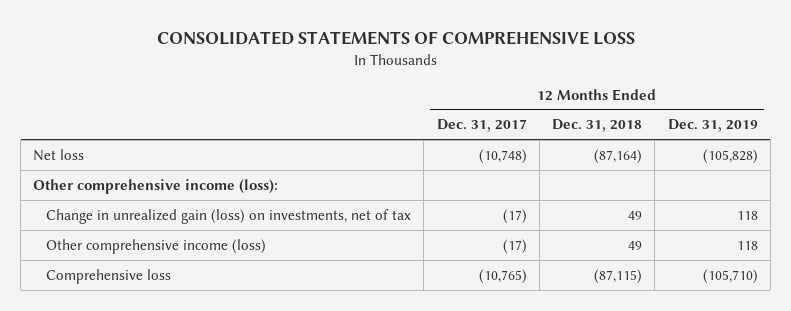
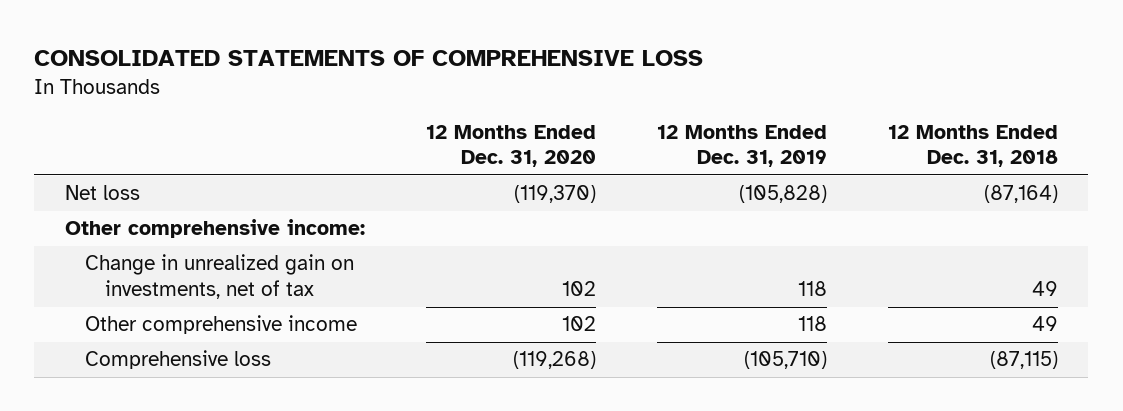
- | 12 Months Ended Dec. 31, 2017 | 12 Months Ended Dec. 31, 2018 | 12 Months Ended Dec. 31, 2019
+ | 12 Months Ended Dec. 31, 2020 | 12 Months Ended Dec. 31, 2019 | 12 Months Ended Dec. 31, 2018
- Other comprehensive income (loss):
- Change in unrealized gain (loss) on investments, net of tax | (17) | 49 | 118
- Other comprehensive income (loss) | (17) | 49 | 118
+ Other comprehensive income:
+ Change in unrealized gain on investments, net of tax | 102 | 118 | 49
+ Other comprehensive income | 102 | 118 | 49

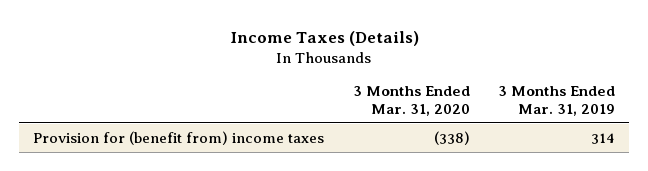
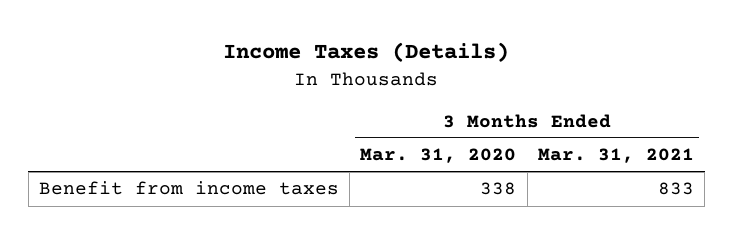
- | 3 Months Ended Mar. 31, 2020 | 3 Months Ended Mar. 31, 2019
+ | 3 Months Ended Mar. 31, 2020 | 3 Months Ended Mar. 31, 2021
- Provision for (benefit from) income taxes | (338) | 314
+ Benefit from income taxes | 338 | 833

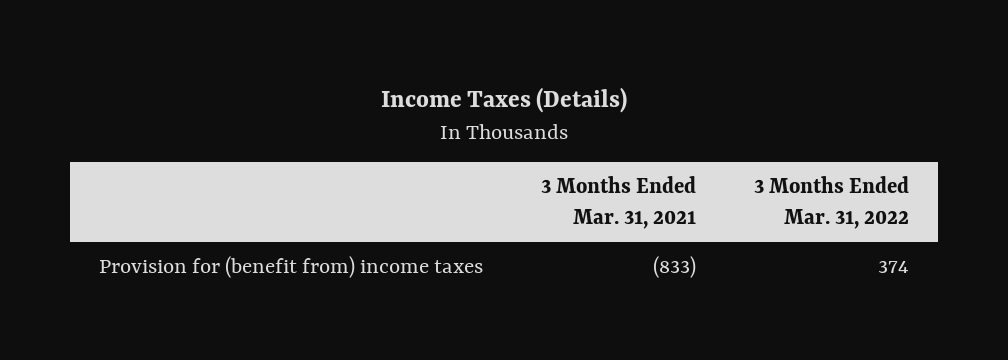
- | 3 Months Ended Mar. 31, 2020 | 3 Months Ended Mar. 31, 2021
+ | 3 Months Ended Mar. 31, 2021 | 3 Months Ended Mar. 31, 2022
- Benefit from income taxes | 338 | 833
+ Provision for (benefit from) income taxes | (833) | 374

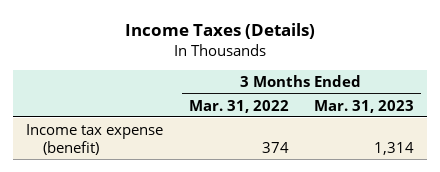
- | 3 Months Ended Mar. 31, 2021 | 3 Months Ended Mar. 31, 2022
+ | 3 Months Ended Mar. 31, 2022 | 3 Months Ended Mar. 31, 2023
- Provision for (benefit from) income taxes | (833) | 374
+ Income tax expense (benefit) | 374 | 1,314

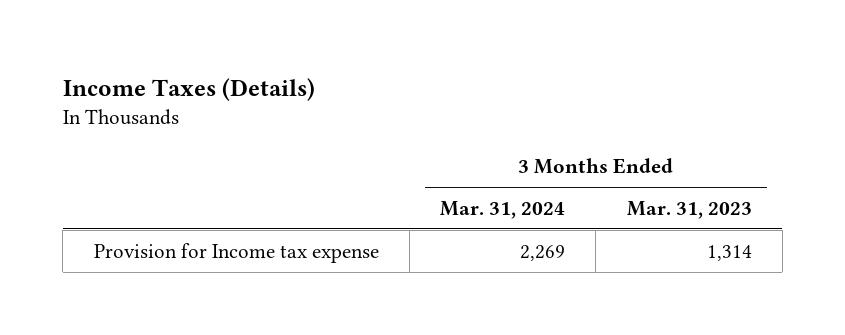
- | 3 Months Ended Mar. 31, 2022 | 3 Months Ended Mar. 31, 2023
+ | 3 Months Ended Mar. 31, 2024 | 3 Months Ended Mar. 31, 2023
- Income tax expense (benefit) | 374 | 1,314
+ Provision for Income tax expense | 2,269 | 1,314

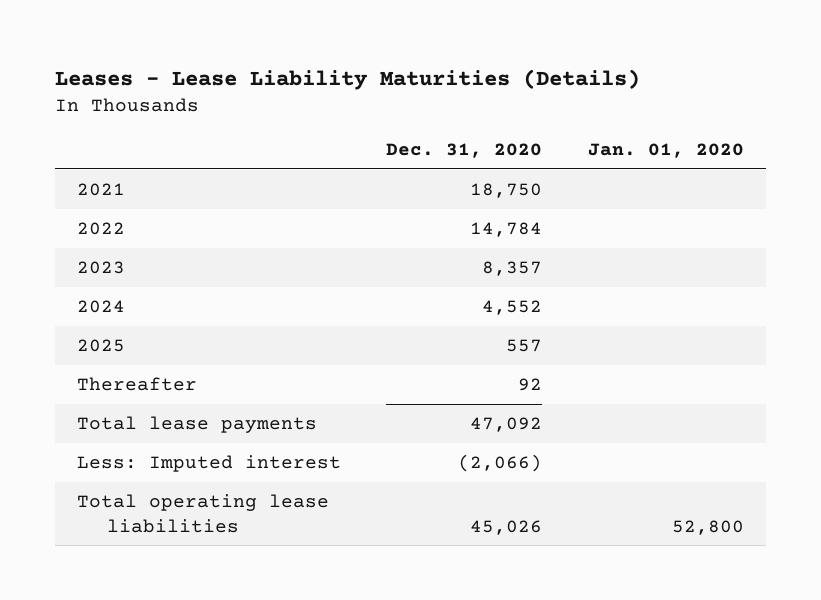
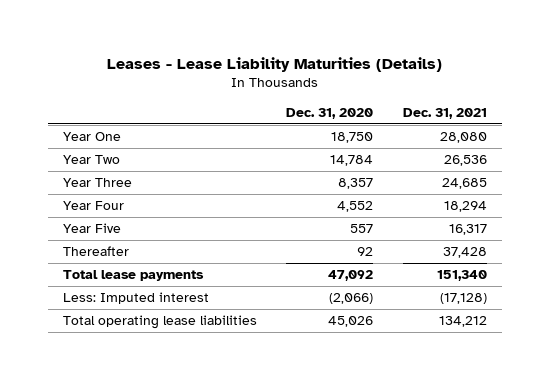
- | Dec. 31, 2020 | Jan. 01, 2020
+ | Dec. 31, 2020 | Dec. 31, 2021
- 2021 | 18,750 |
- 2022 | 14,784 |
- 2023 | 8,357 |
- 2024 | 4,552 |
- 2025 | 557 |
+ Year One | 18,750 | 28,080
+ Year Two | 14,784 | 26,536
+ Year Three | 8,357 | 24,685
+ Year Four | 4,552 | 18,294
+ Year Five | 557 | 16,317

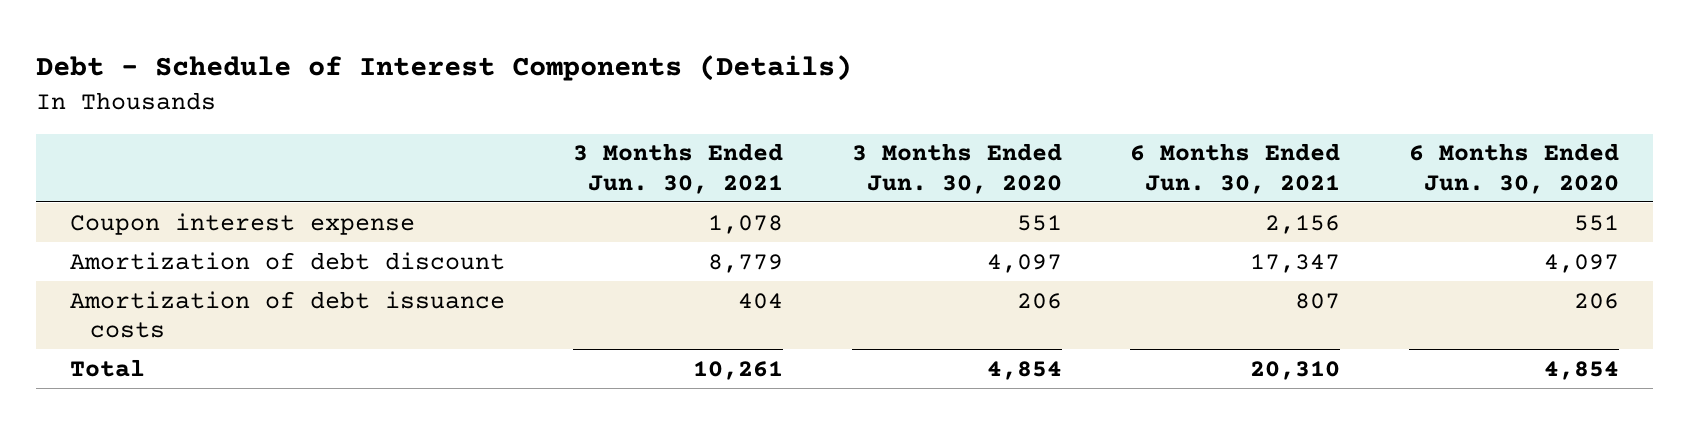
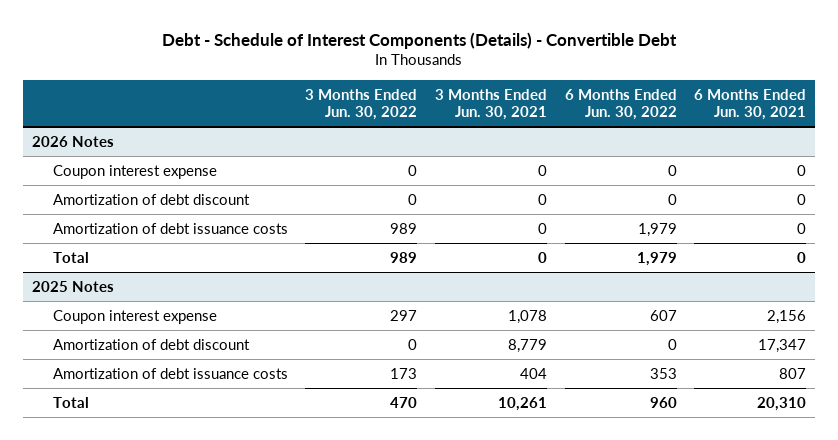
- Debt - Schedule of Interest Components (Details)
+ Debt - Schedule of Interest Components (Details) - Convertible Debt
- | 3 Months Ended Jun. 30, 2021 | 3 Months Ended Jun. 30, 2020 | 6 Months Ended Jun. 30, 2021 | 6 Months Ended Jun. 30, 2020
+ | 3 Months Ended Jun. 30, 2022 | 3 Months Ended Jun. 30, 2021 | 6 Months Ended Jun. 30, 2022 | 6 Months Ended Jun. 30, 2021
+ 2026 Notes
+ Coupon interest expense | 0 | 0 | 0 | 0
+ Amortization of debt discount | 0 | 0 | 0 | 0
+ Amortization of debt issuance costs | 989 | 0 | 1,979 | 0
+ Total | 989 | 0 | 1,979 | 0
+ 2025 Notes

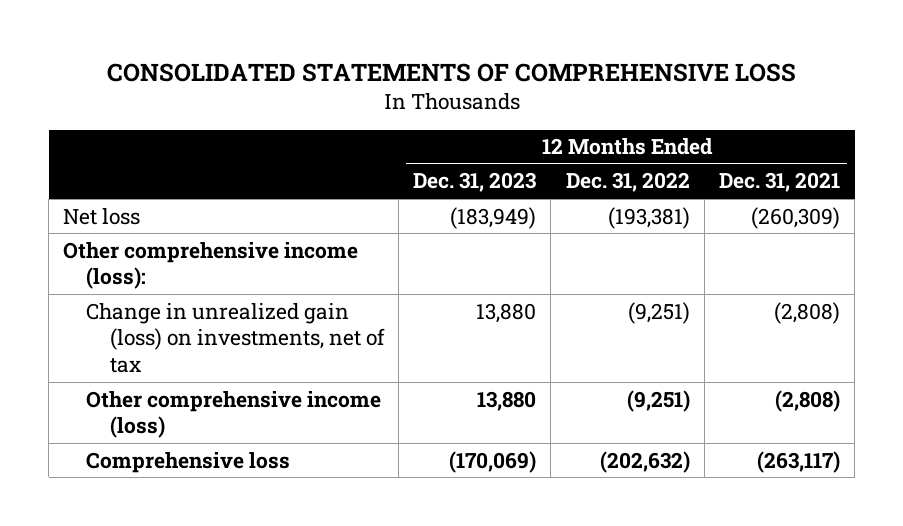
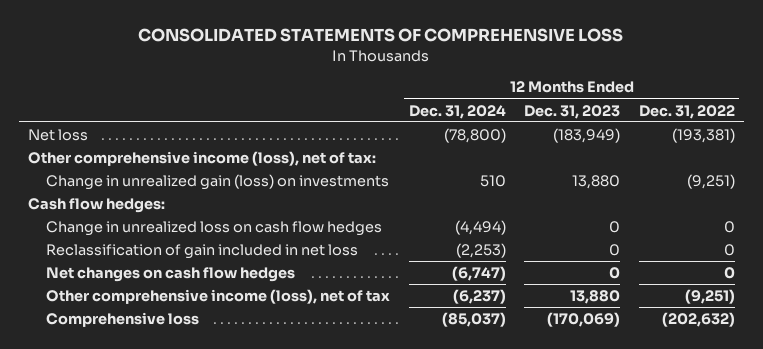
- | 12 Months Ended Dec. 31, 2023 | 12 Months Ended Dec. 31, 2022 | 12 Months Ended Dec. 31, 2021
+ | 12 Months Ended Dec. 31, 2024 | 12 Months Ended Dec. 31, 2023 | 12 Months Ended Dec. 31, 2022
- Other comprehensive income (loss):
- Change in unrealized gain (loss) on investments, net of tax | 13,880 | (9,251) | (2,808)
- Other comprehensive income (loss) | 13,880 | (9,251) | (2,808)
+ Other comprehensive income (loss), net of tax:
+ Change in unrealized gain (loss) on investments | 510 | 13,880 | (9,251)
+ Cash flow hedges:
+ Change in unrealized loss on cash flow hedges | (4,494) | 0 | 0
+ Reclassification of gain included in net loss | (2,253) | 0 | 0
+ Net changes on cash flow hedges | (6,747) | 0 | 0
+ Other comprehensive income (loss), net of tax | (6,237) | 13,880 | (9,251)

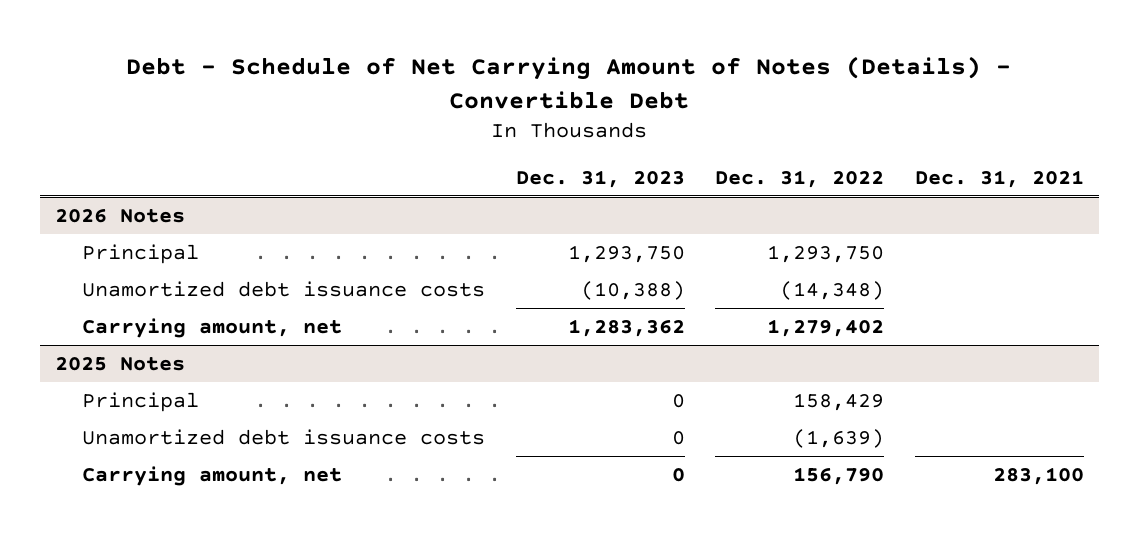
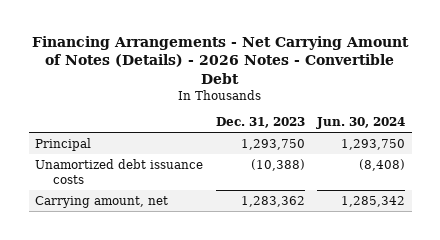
- Debt - Schedule of Net Carrying Amount of Notes (Details) - Convertible Debt
+ Financing Arrangements - Net Carrying Amount of Notes (Details) - 2026 Notes - Convertible Debt
- | Dec. 31, 2023 | Dec. 31, 2022 | Dec. 31, 2021
+ | Dec. 31, 2023 | Jun. 30, 2024
- 2026 Notes
- 2025 Notes
- Principal | 0 | 158,429 |
- Unamortized debt issuance costs | 0 | (1,639) |
- Carrying amount, net | 0 | 156,790 | 283,100

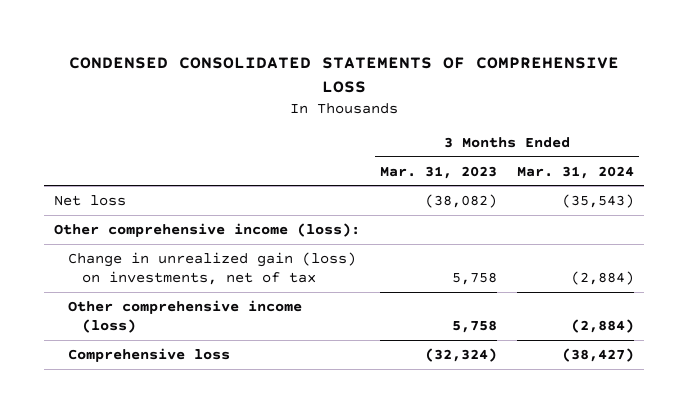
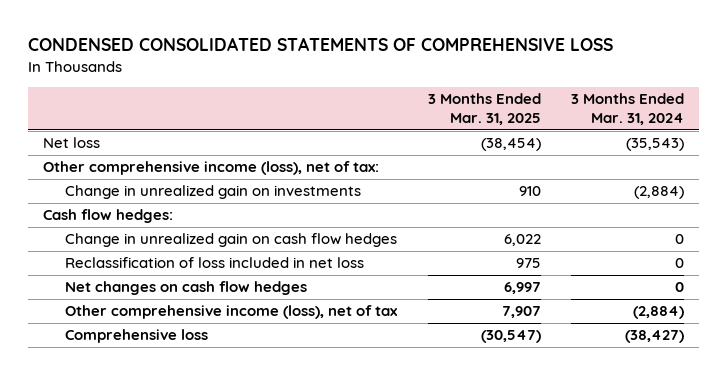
- | 3 Months Ended Mar. 31, 2023 | 3 Months Ended Mar. 31, 2024
+ | 3 Months Ended Mar. 31, 2025 | 3 Months Ended Mar. 31, 2024
- Other comprehensive income (loss):
- Change in unrealized gain (loss) on investments, net of tax | 5,758 | (2,884)
- Other comprehensive income (loss) | 5,758 | (2,884)
+ Other comprehensive income (loss), net of tax:
+ Change in unrealized gain on investments | 910 | (2,884)
+ Cash flow hedges:
+ Change in unrealized gain on cash flow hedges | 6,022 | 0
+ Reclassification of loss included in net loss | 975 | 0
+ Net changes on cash flow hedges | 6,997 | 0
+ Other comprehensive income (loss), net of tax | 7,907 | (2,884)

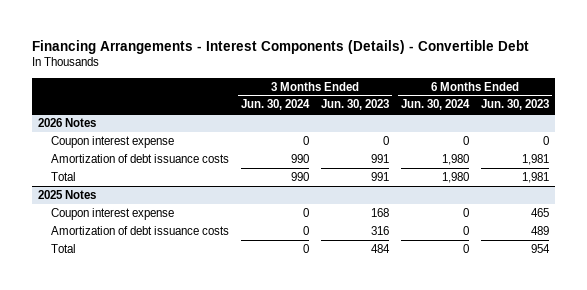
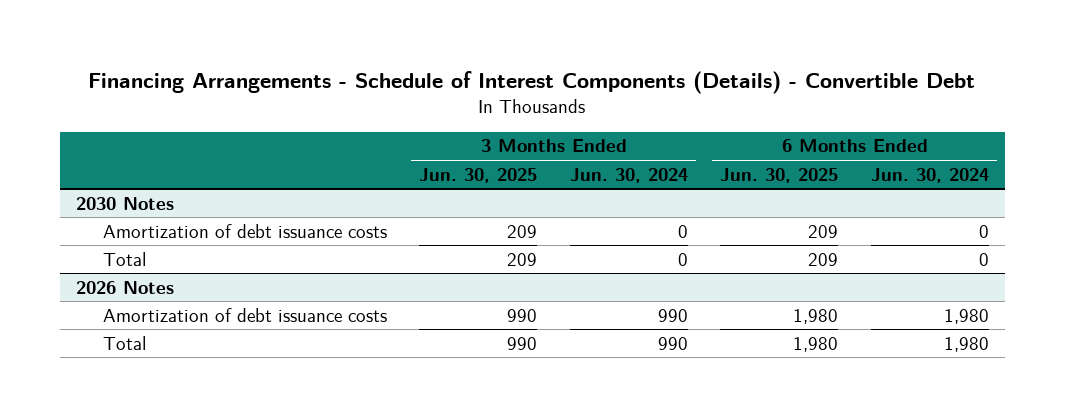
- Financing Arrangements - Interest Components (Details) - Convertible Debt
+ Financing Arrangements - Schedule of Interest Components (Details) - Convertible Debt
- | 3 Months Ended Jun. 30, 2024 | 3 Months Ended Jun. 30, 2023 | 6 Months Ended Jun. 30, 2024 | 6 Months Ended Jun. 30, 2023
+ | 3 Months Ended Jun. 30, 2025 | 3 Months Ended Jun. 30, 2024 | 6 Months Ended Jun. 30, 2025 | 6 Months Ended Jun. 30, 2024
+ 2030 Notes
+ Amortization of debt issuance costs | 209 | 0 | 209 | 0
+ Total | 209 | 0 | 209 | 0
@ 2026 Notes
- Coupon interest expense | 0 | 0 | 0 | 0
- 2025 Notes
- Coupon interest expense | 0 | 168 | 0 | 465
- Amortization of debt issuance costs | 0 | 316 | 0 | 489
- Total | 0 | 484 | 0 | 954

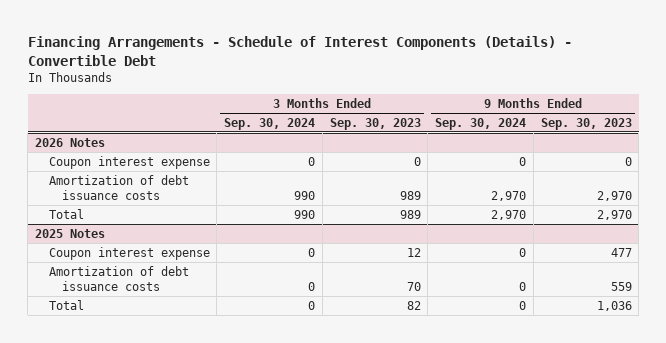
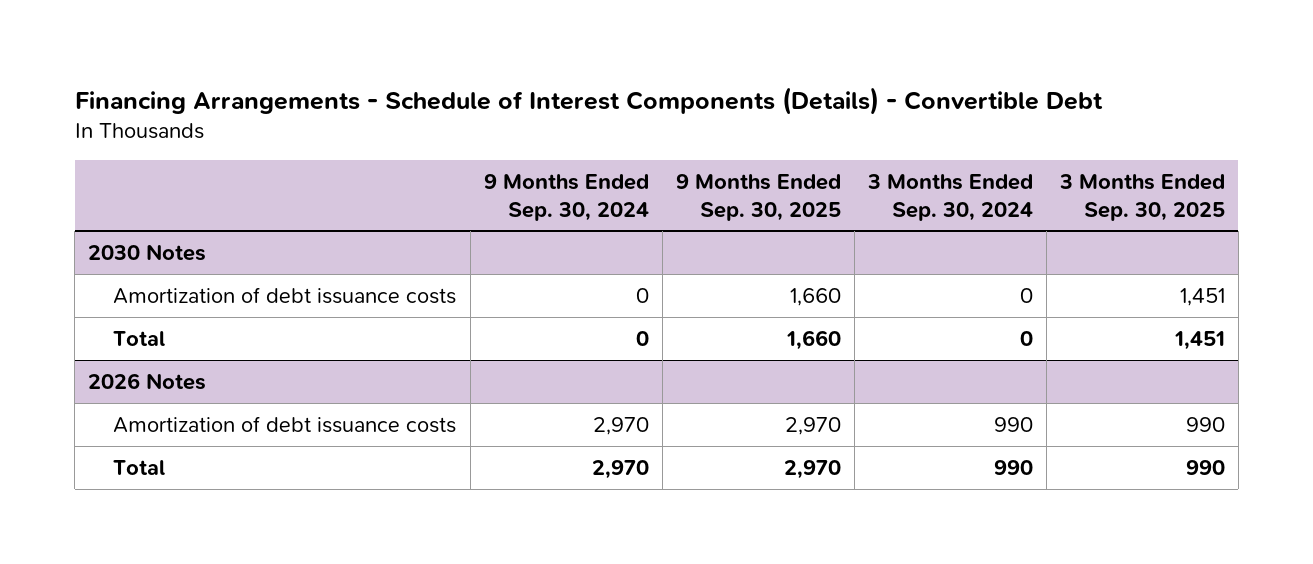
- | 3 Months Ended Sep. 30, 2024 | 3 Months Ended Sep. 30, 2023 | 9 Months Ended Sep. 30, 2024 | 9 Months Ended Sep. 30, 2023
+ | 9 Months Ended Sep. 30, 2024 | 9 Months Ended Sep. 30, 2025 | 3 Months Ended Sep. 30, 2024 | 3 Months Ended Sep. 30, 2025
+ 2030 Notes
+ Amortization of debt issuance costs | 0 | 1,660 | 0 | 1,451
+ Total | 0 | 1,660 | 0 | 1,451
@ 2026 Notes
- Coupon interest expense | 0 | 0 | 0 | 0
- 2025 Notes
- Coupon interest expense | 0 | 12 | 0 | 477
- Amortization of debt issuance costs | 0 | 70 | 0 | 559
- Total | 0 | 82 | 0 | 1,036

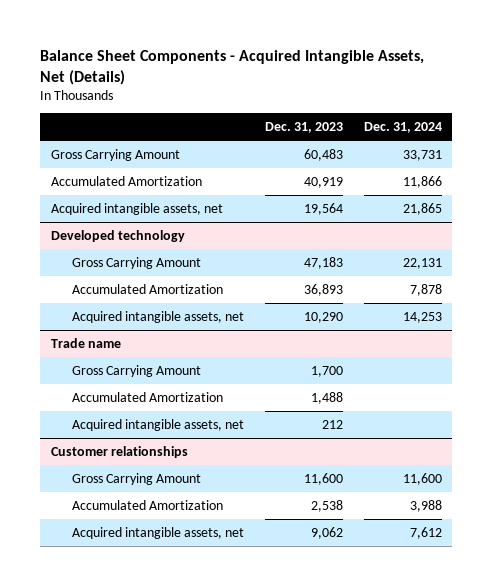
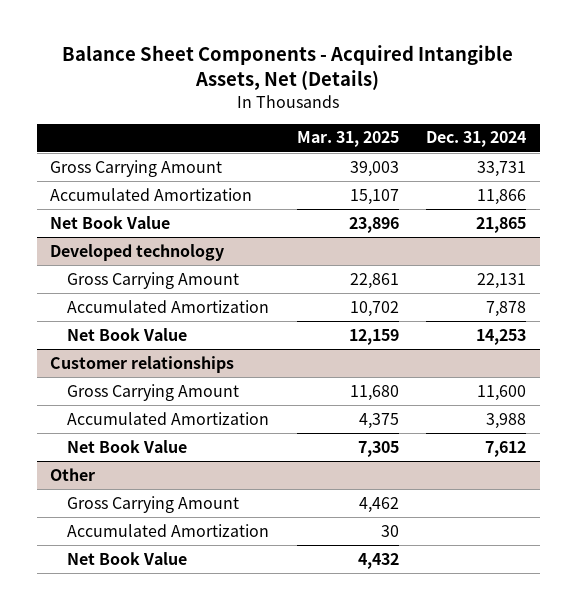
- | Dec. 31, 2023 | Dec. 31, 2024
+ | Mar. 31, 2025 | Dec. 31, 2024
- Acquired intangible assets, net | 19,564 | 21,865
+ Net Book Value | 23,896 | 21,865
@ Developed technology
- Acquired intangible assets, net | 10,290 | 14,253
- Trade name
- Gross Carrying Amount | 1,700 |
- Accumulated Amortization | 1,488 |
- Acquired intangible assets, net | 212 |
@ Developed technology
+ Net Book Value | 12,159 | 14,253
@ Customer relationships
- Acquired intangible assets, net | 9,062 | 7,612
+ Net Book Value | 7,305 | 7,612
+ Other
+ Gross Carrying Amount | 4,462 |
+ Accumulated Amortization | 30 |
+ Net Book Value | 4,432 |

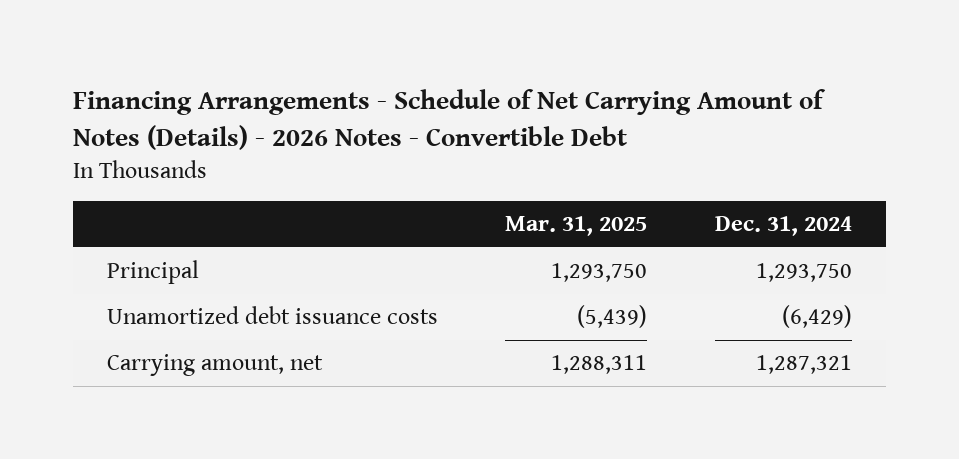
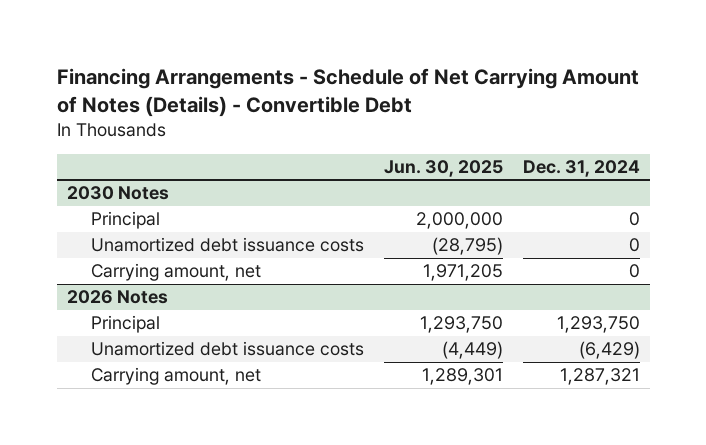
- Financing Arrangements - Schedule of Net Carrying Amount of Notes (Details) - 2026 Notes - Convertible Debt
+ Financing Arrangements - Schedule of Net Carrying Amount of Notes (Details) - Convertible Debt
- | Mar. 31, 2025 | Dec. 31, 2024
+ | Jun. 30, 2025 | Dec. 31, 2024
+ 2030 Notes
+ Principal | 2,000,000 | 0
+ Unamortized debt issuance costs | (28,795) | 0
+ Carrying amount, net | 1,971,205 | 0
+ 2026 Notes

